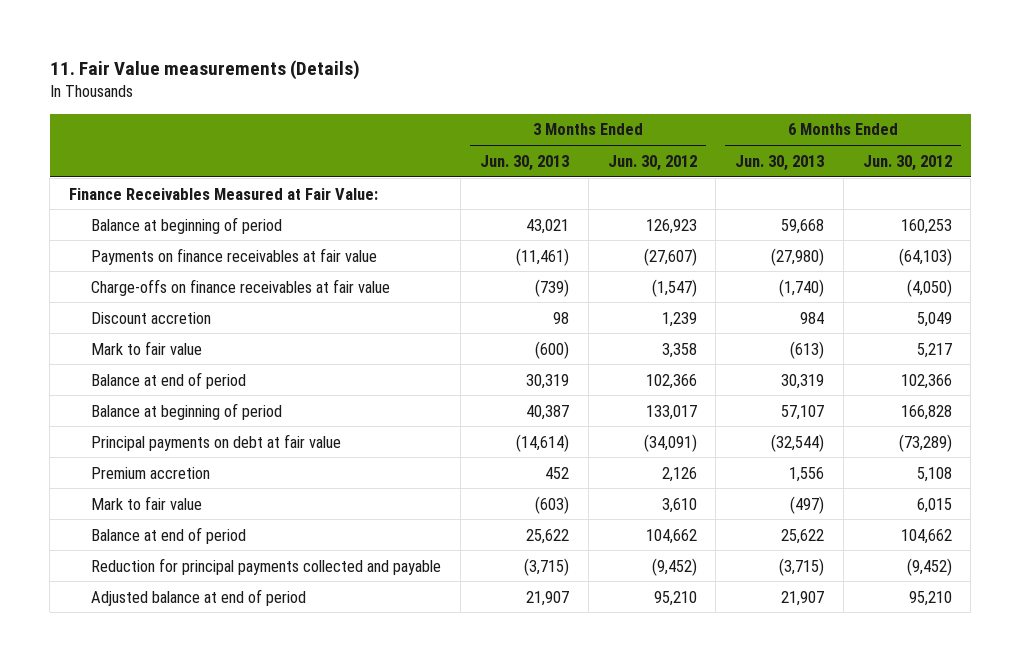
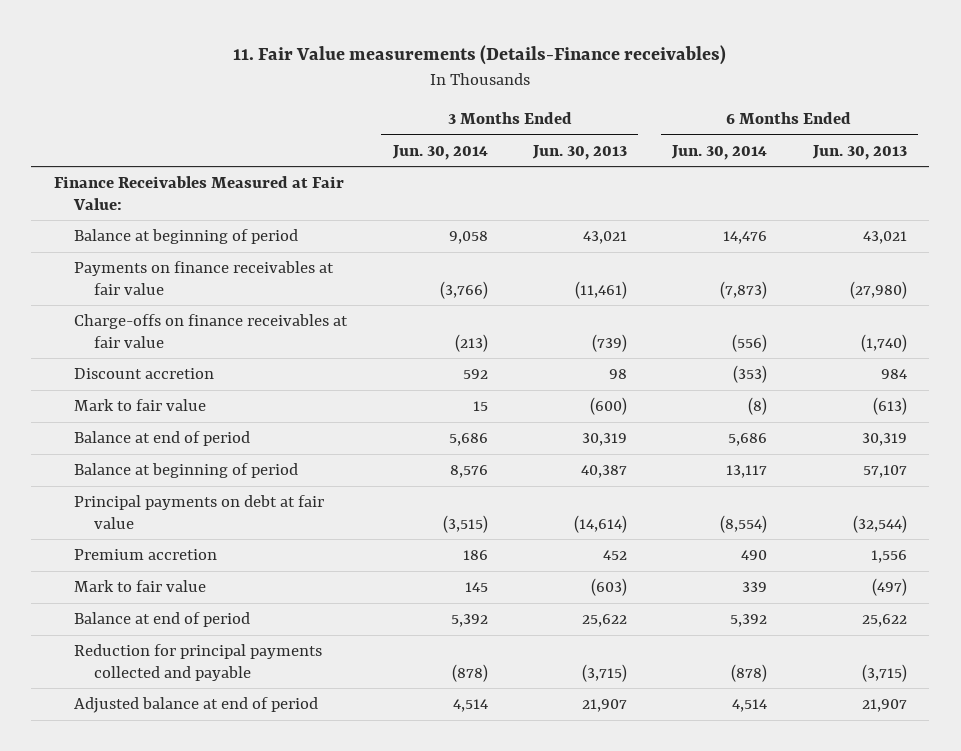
- 11. Fair Value measurements (Details)
+ 11. Fair Value measurements (Details-Finance receivables)
- | 3 Months Ended Jun. 30, 2013 | 3 Months Ended Jun. 30, 2012 | 6 Months Ended Jun. 30, 2013 | 6 Months Ended Jun. 30, 2012
+ | 3 Months Ended Jun. 30, 2014 | 3 Months Ended Jun. 30, 2013 | 6 Months Ended Jun. 30, 2014 | 6 Months Ended Jun. 30, 2013
- Balance at beginning of period | 43,021 | 126,923 | 59,668 | 160,253
+ Balance at beginning of period | 9,058 | 43,021 | 14,476 | 43,021

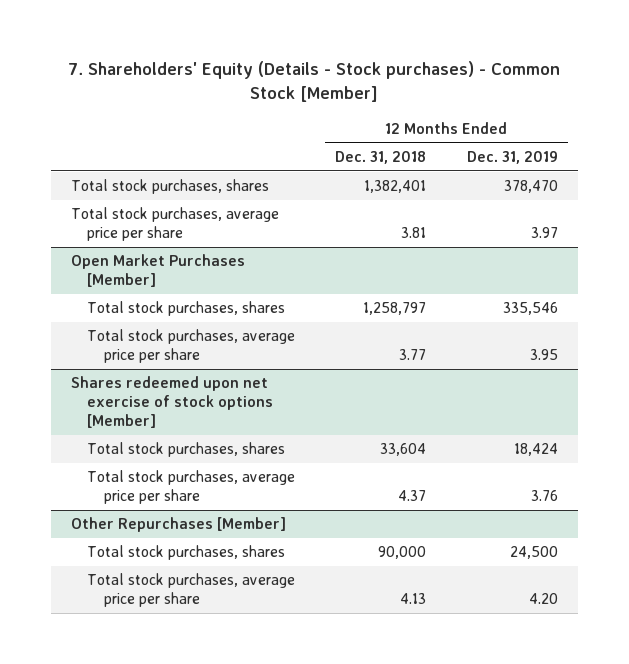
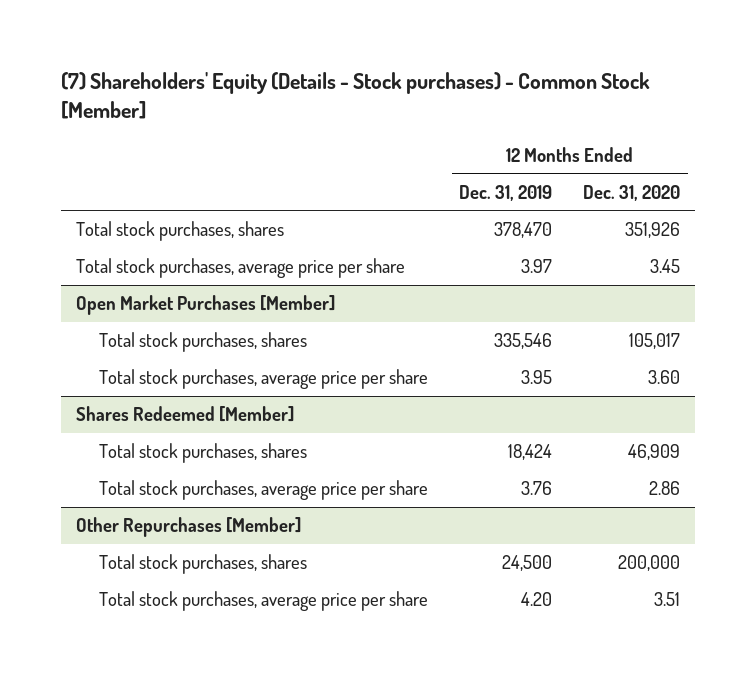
- 7. Shareholders' Equity (Details - Stock purchases) - Common Stock [Member]
+ (7) Shareholders' Equity (Details - Stock purchases) - Common Stock [Member]
- | 12 Months Ended Dec. 31, 2018 | 12 Months Ended Dec. 31, 2019
+ | 12 Months Ended Dec. 31, 2019 | 12 Months Ended Dec. 31, 2020
- Shares redeemed upon net exercise of stock options [Member]
+ Shares Redeemed [Member]

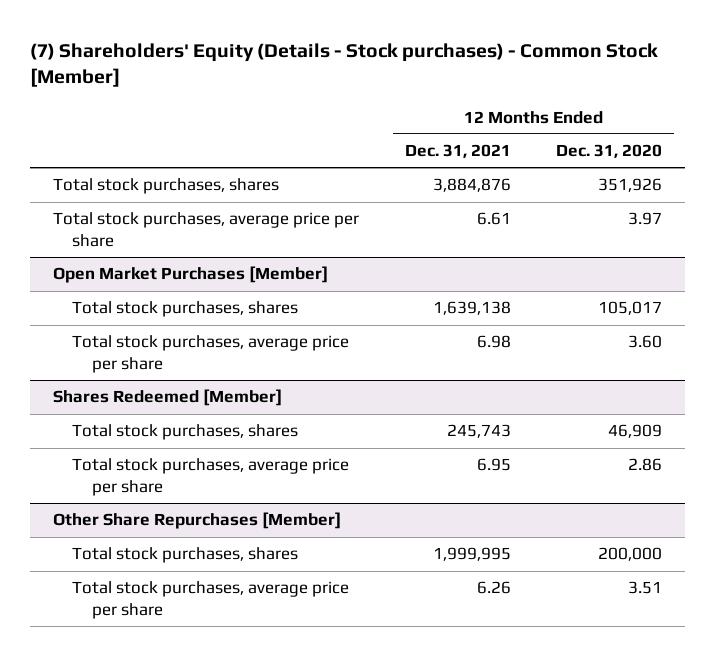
- | 12 Months Ended Dec. 31, 2019 | 12 Months Ended Dec. 31, 2020
+ | 12 Months Ended Dec. 31, 2021 | 12 Months Ended Dec. 31, 2020
- Total stock purchases, average price per share | 3.97 | 3.45
+ Total stock purchases, average price per share | 6.61 | 3.97
- Other Repurchases [Member]
+ Other Share Repurchases [Member]

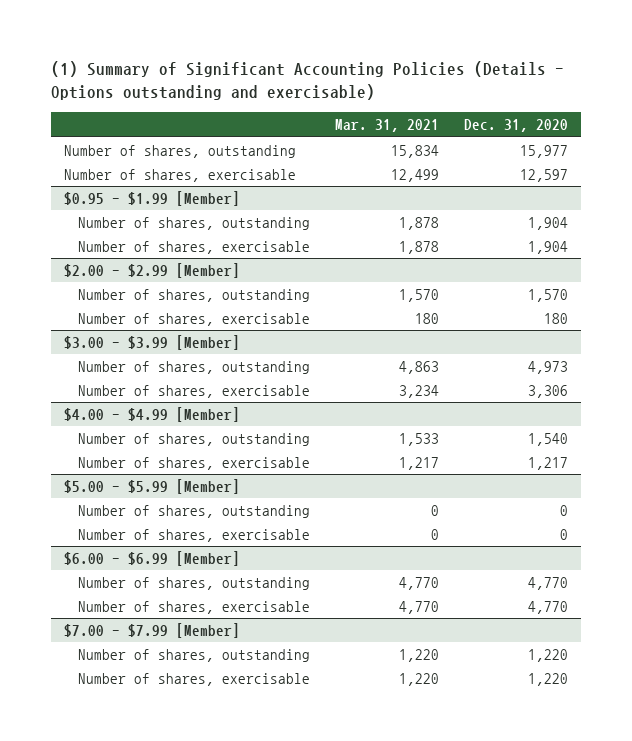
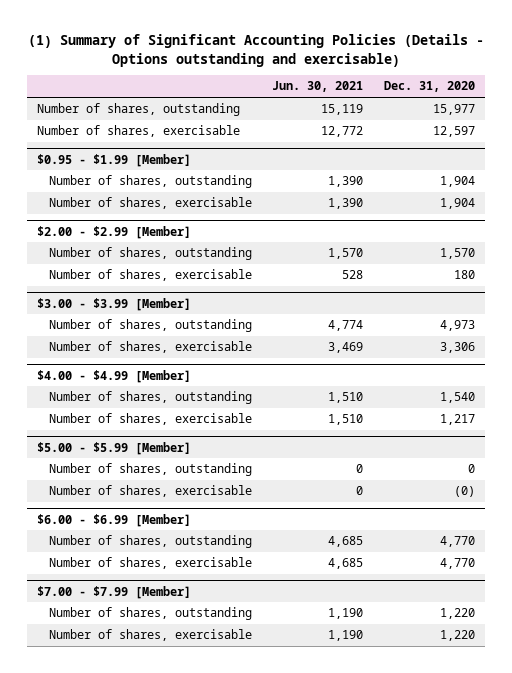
- | Mar. 31, 2021 | Dec. 31, 2020
+ | Jun. 30, 2021 | Dec. 31, 2020
@ $5.00 - $5.99 [Member]
- Number of shares, exercisable | 0 | 0
+ Number of shares, exercisable | 0 | (0)

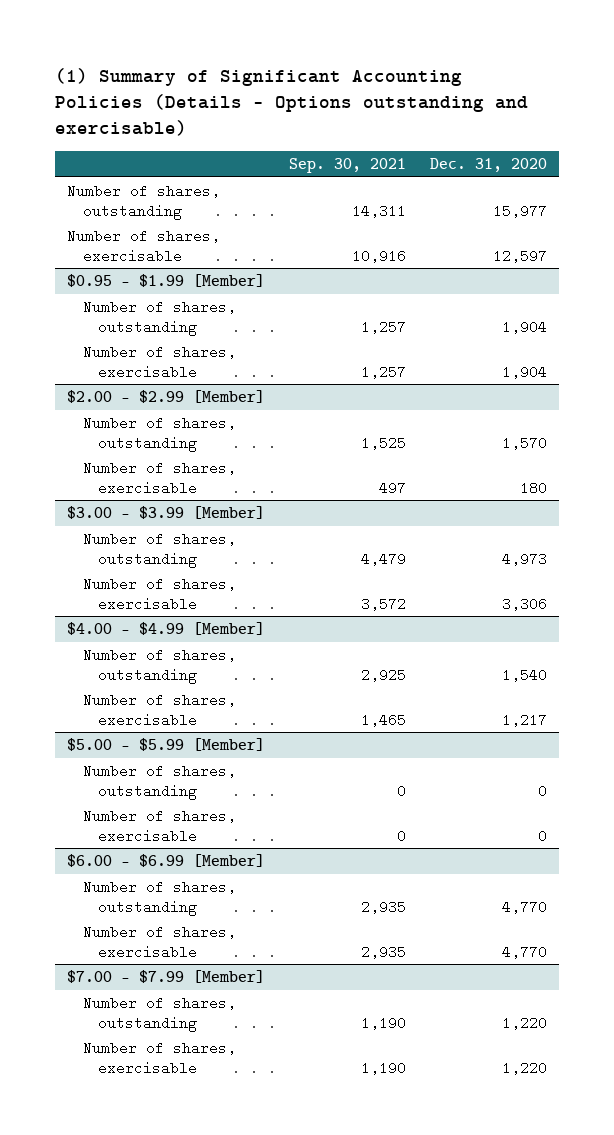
- | Jun. 30, 2021 | Dec. 31, 2020
+ | Sep. 30, 2021 | Dec. 31, 2020
@ $5.00 - $5.99 [Member]
- Number of shares, exercisable | 0 | (0)
+ Number of shares, exercisable | 0 | 0

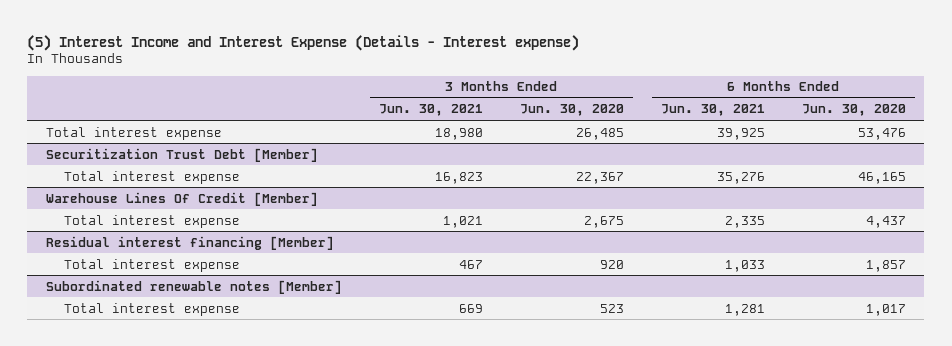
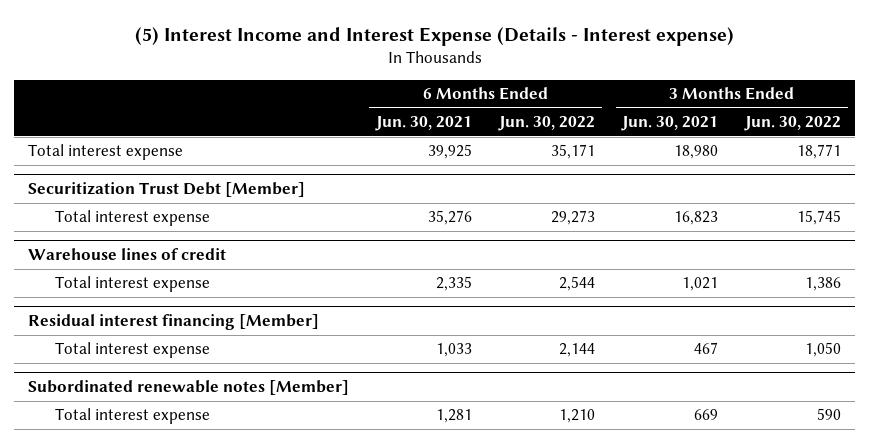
- | 3 Months Ended Jun. 30, 2021 | 3 Months Ended Jun. 30, 2020 | 6 Months Ended Jun. 30, 2021 | 6 Months Ended Jun. 30, 2020
+ | 6 Months Ended Jun. 30, 2021 | 6 Months Ended Jun. 30, 2022 | 3 Months Ended Jun. 30, 2021 | 3 Months Ended Jun. 30, 2022
- Warehouse Lines Of Credit [Member]
+ Warehouse lines of credit

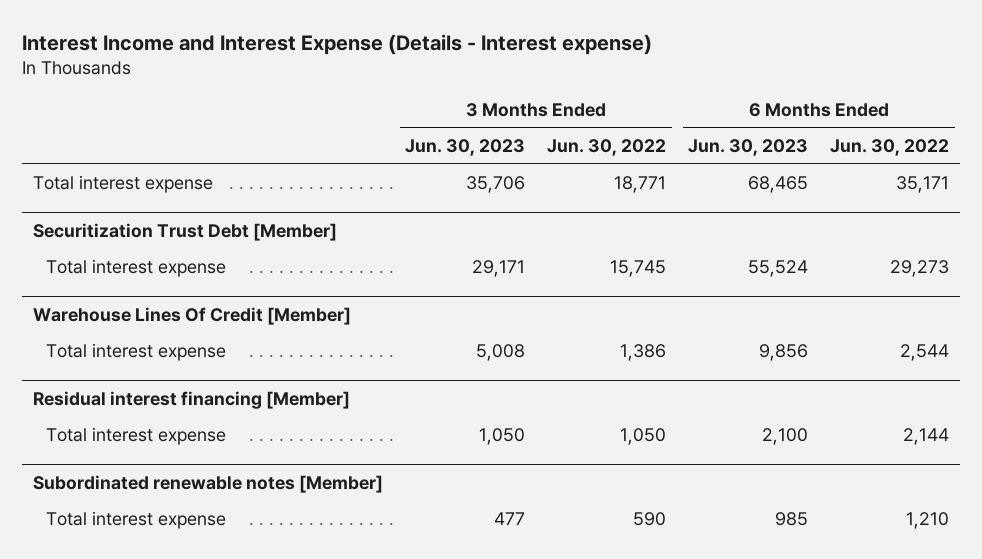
- (5) Interest Income and Interest Expense (Details - Interest expense)
+ Interest Income and Interest Expense (Details - Interest expense)
- | 6 Months Ended Jun. 30, 2021 | 6 Months Ended Jun. 30, 2022 | 3 Months Ended Jun. 30, 2021 | 3 Months Ended Jun. 30, 2022
+ | 3 Months Ended Jun. 30, 2023 | 3 Months Ended Jun. 30, 2022 | 6 Months Ended Jun. 30, 2023 | 6 Months Ended Jun. 30, 2022
- Warehouse lines of credit
+ Warehouse Lines Of Credit [Member]

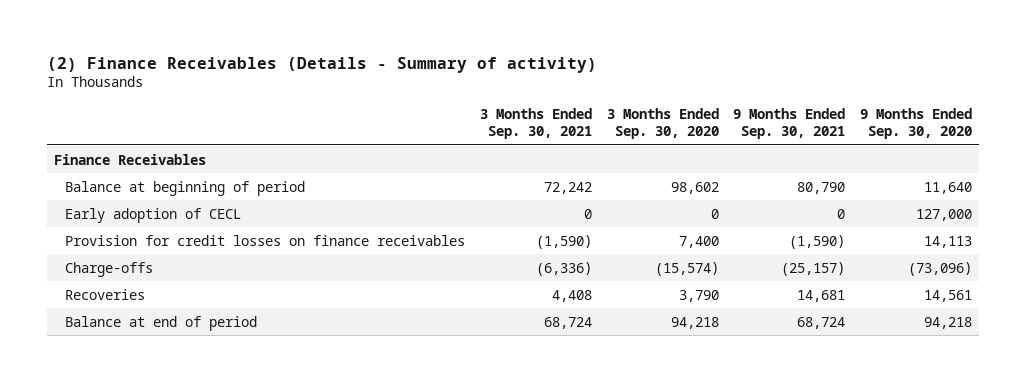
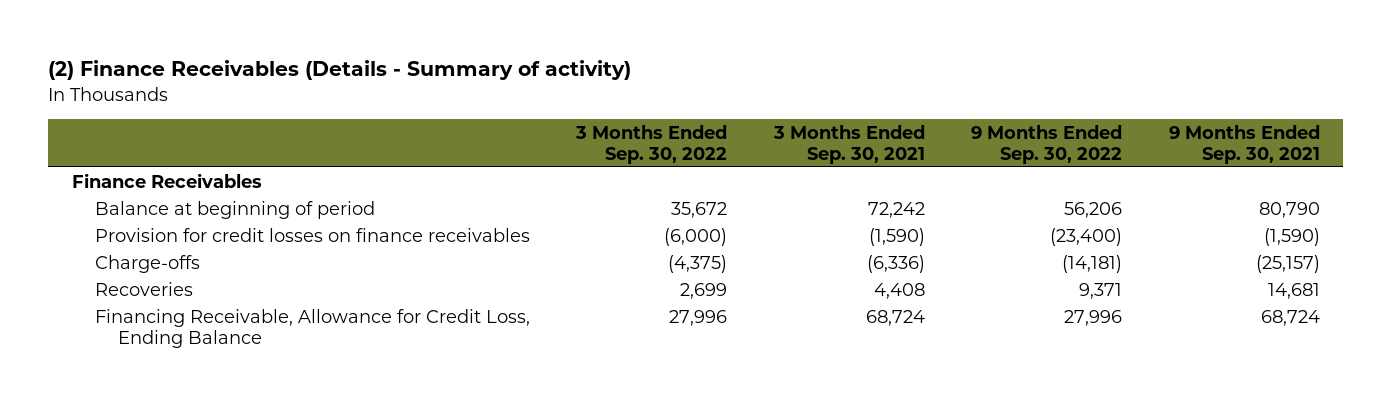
- | 3 Months Ended Sep. 30, 2021 | 3 Months Ended Sep. 30, 2020 | 9 Months Ended Sep. 30, 2021 | 9 Months Ended Sep. 30, 2020
+ | 3 Months Ended Sep. 30, 2022 | 3 Months Ended Sep. 30, 2021 | 9 Months Ended Sep. 30, 2022 | 9 Months Ended Sep. 30, 2021
- Early adoption of CECL | 0 | 0 | 0 | 127,000
- Balance at end of period | 68,724 | 94,218 | 68,724 | 94,218
+ Financing Receivable, Allowance for Credit Loss, Ending Balance | 27,996 | 68,724 | 27,996 | 68,724

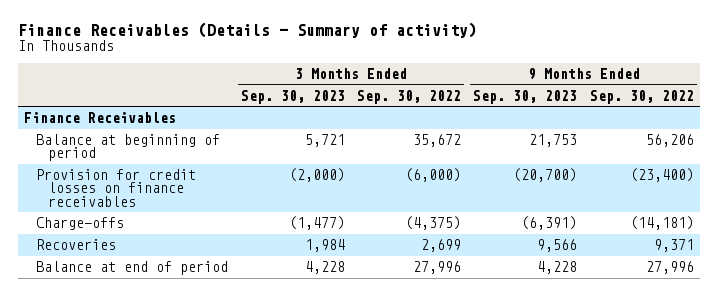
- (2) Finance Receivables (Details - Summary of activity)
+ Finance Receivables (Details - Summary of activity)
- | 3 Months Ended Sep. 30, 2022 | 3 Months Ended Sep. 30, 2021 | 9 Months Ended Sep. 30, 2022 | 9 Months Ended Sep. 30, 2021
+ | 3 Months Ended Sep. 30, 2023 | 3 Months Ended Sep. 30, 2022 | 9 Months Ended Sep. 30, 2023 | 9 Months Ended Sep. 30, 2022
- Financing Receivable, Allowance for Credit Loss, Ending Balance | 27,996 | 68,724 | 27,996 | 68,724
+ Balance at end of period | 4,228 | 27,996 | 4,228 | 27,996

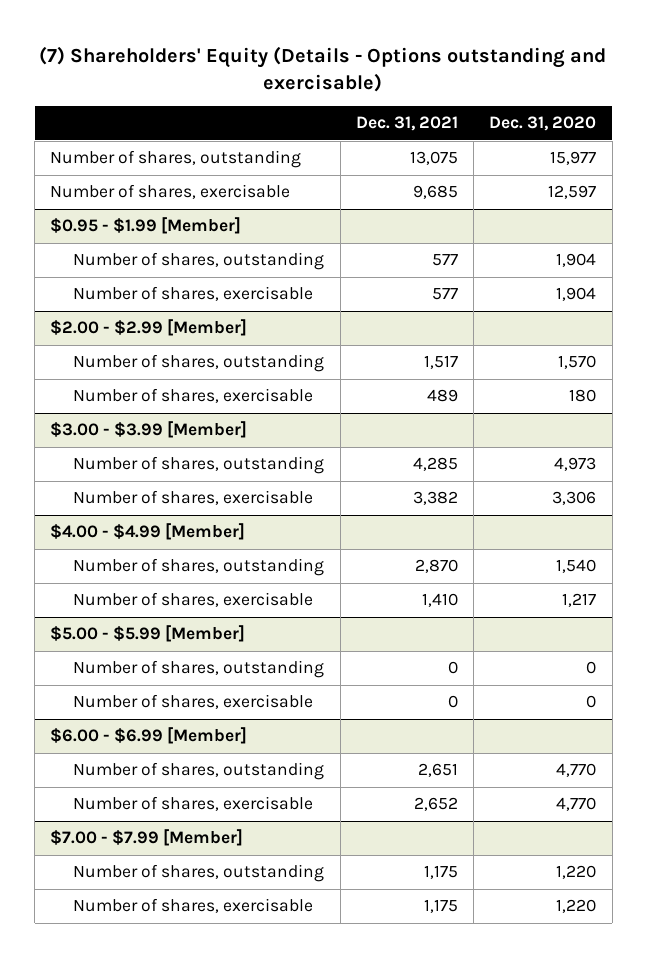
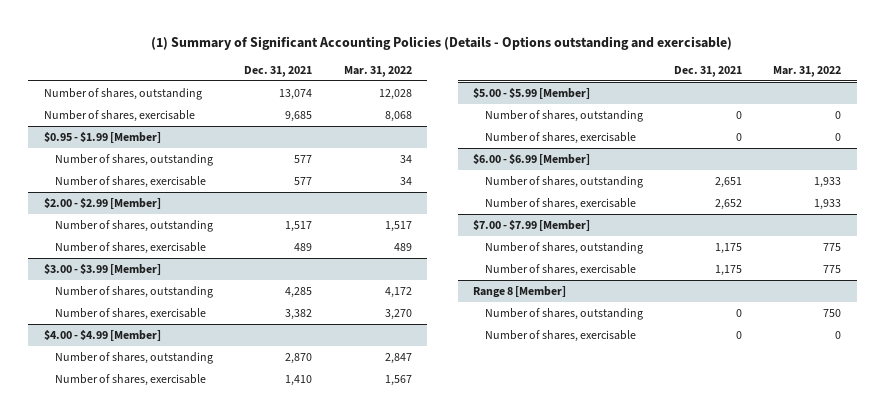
- (7) Shareholders' Equity (Details - Options outstanding and exercisable)
+ (1) Summary of Significant Accounting Policies (Details - Options outstanding and exercisable)
- | Dec. 31, 2021 | Dec. 31, 2020
+ | Dec. 31, 2021 | Mar. 31, 2022
- Number of shares, outstanding | 13,075 | 15,977
+ Number of shares, outstanding | 13,074 | 12,028
+ Range 8 [Member]
+ Number of shares, outstanding | 0 | 750
+ Number of shares, exercisable | 0 | 0

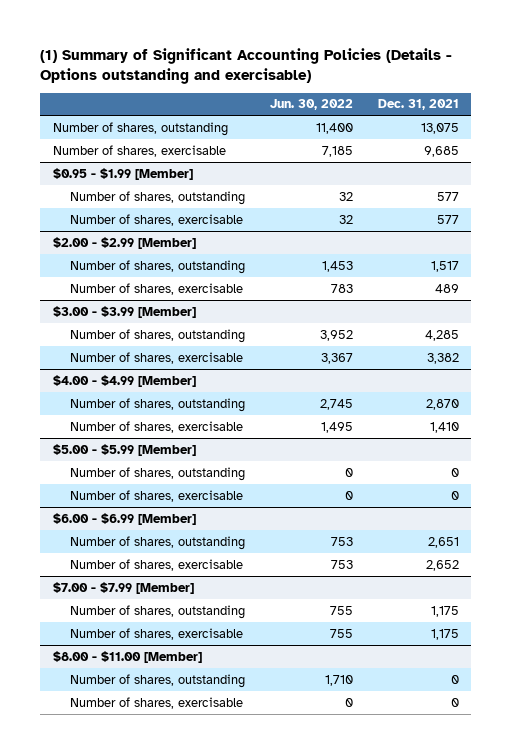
- | Dec. 31, 2021 | Mar. 31, 2022
+ | Jun. 30, 2022 | Dec. 31, 2021
- Number of shares, outstanding | 13,074 | 12,028
+ Number of shares, outstanding | 11,400 | 13,075
- Range 8 [Member]
+ $8.00 - $11.00 [Member]

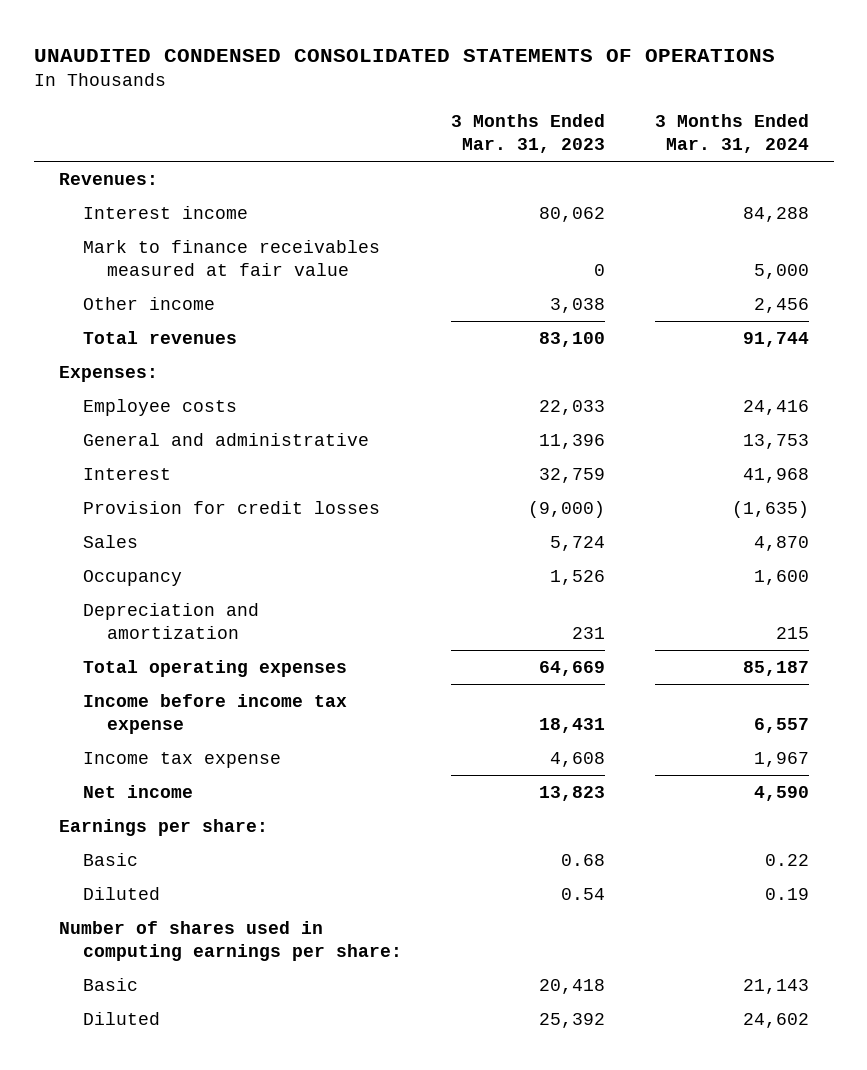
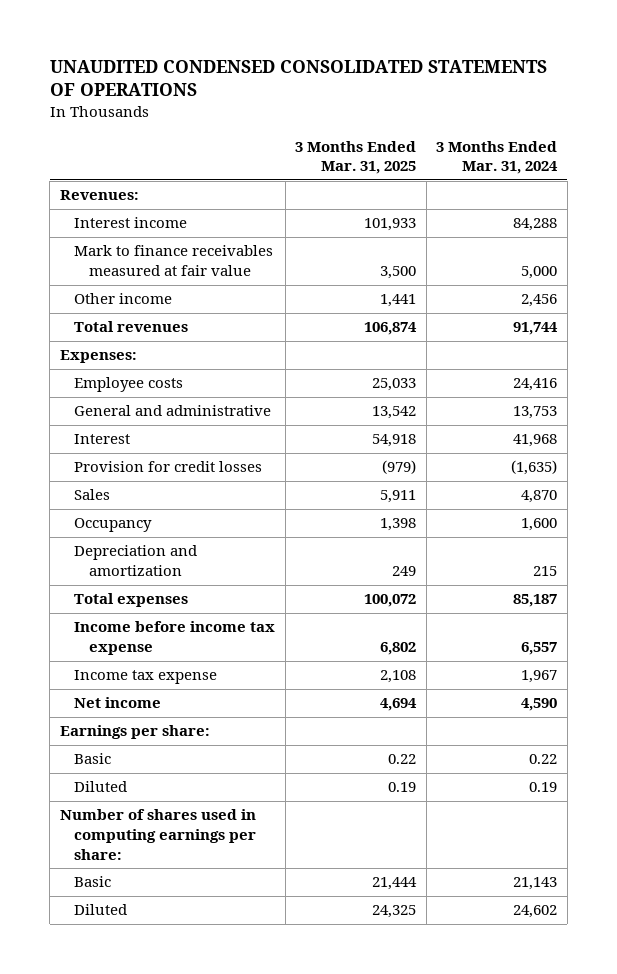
- | 3 Months Ended Mar. 31, 2023 | 3 Months Ended Mar. 31, 2024
+ | 3 Months Ended Mar. 31, 2025 | 3 Months Ended Mar. 31, 2024
- Total operating expenses | 64,669 | 85,187
+ Total expenses | 100,072 | 85,187

